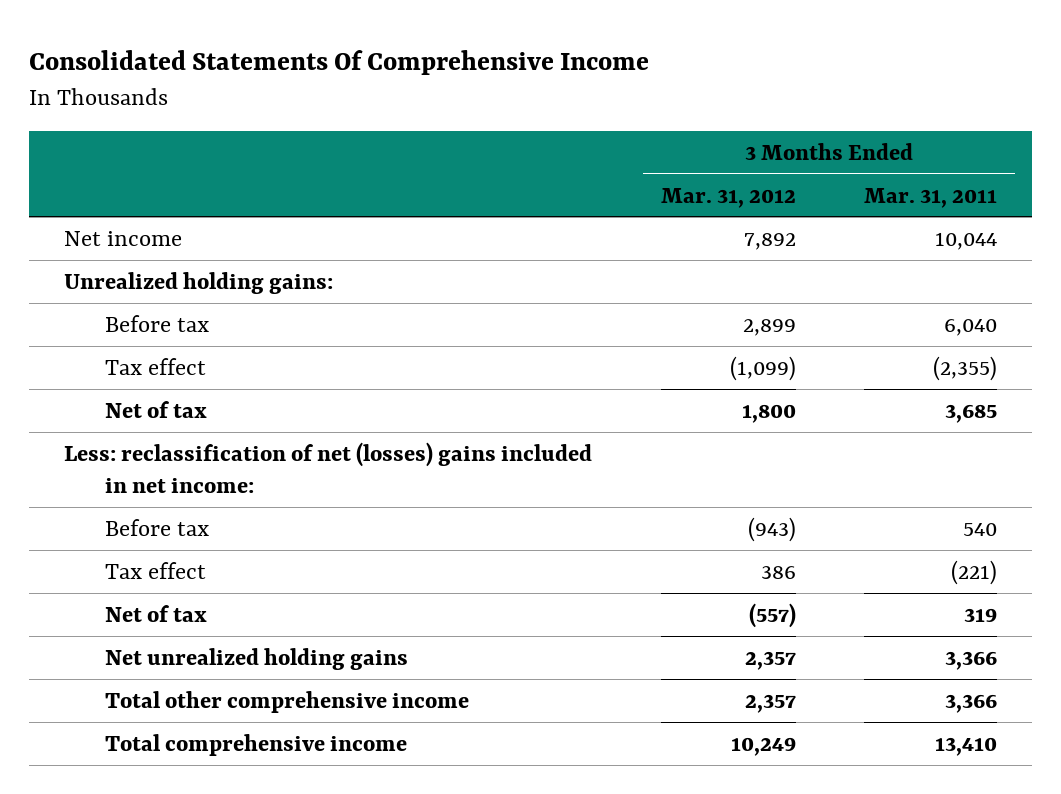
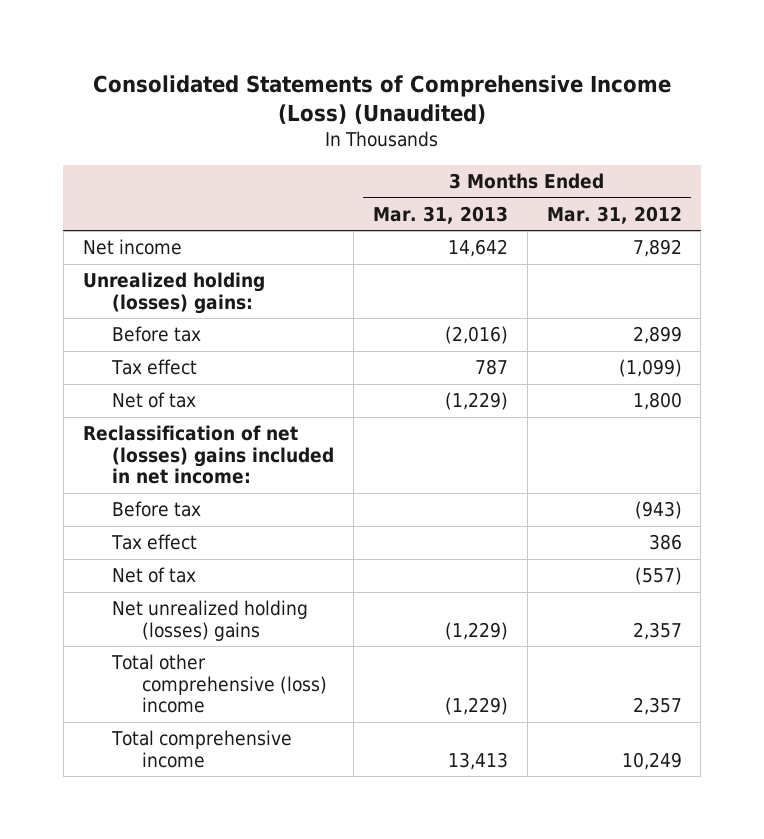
- Consolidated Statements Of Comprehensive Income
+ Consolidated Statements of Comprehensive Income (Loss) (Unaudited)
- | 3 Months Ended Mar. 31, 2012 | 3 Months Ended Mar. 31, 2011
+ | 3 Months Ended Mar. 31, 2013 | 3 Months Ended Mar. 31, 2012
- Unrealized holding gains:
+ Unrealized holding (losses) gains:
- Less: reclassification of net (losses) gains included in net income:
+ Reclassification of net (losses) gains included in net income:
- Net unrealized holding gains | 2,357 | 3,366
- Total other comprehensive income | 2,357 | 3,366
+ Net unrealized holding (losses) gains | (1,229) | 2,357
+ Total other comprehensive (loss) income | (1,229) | 2,357

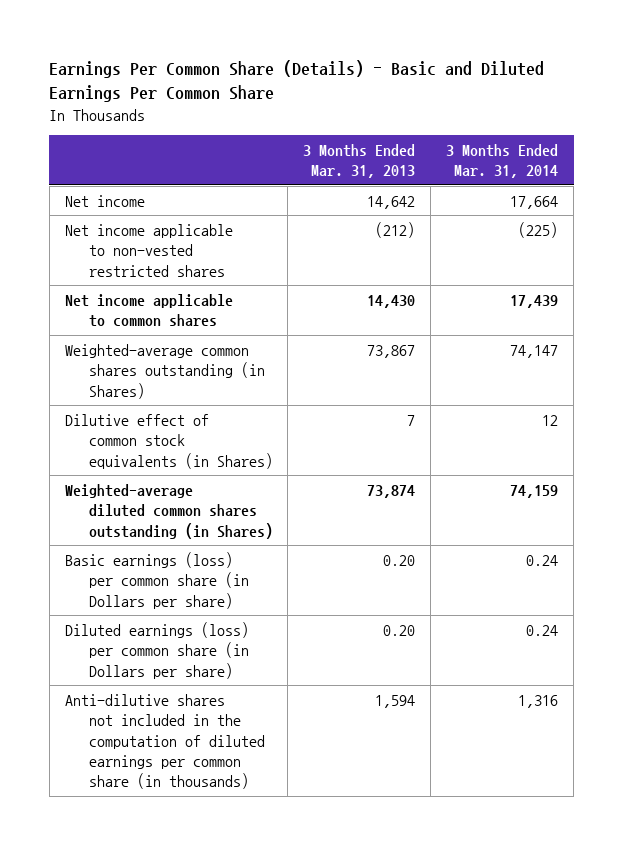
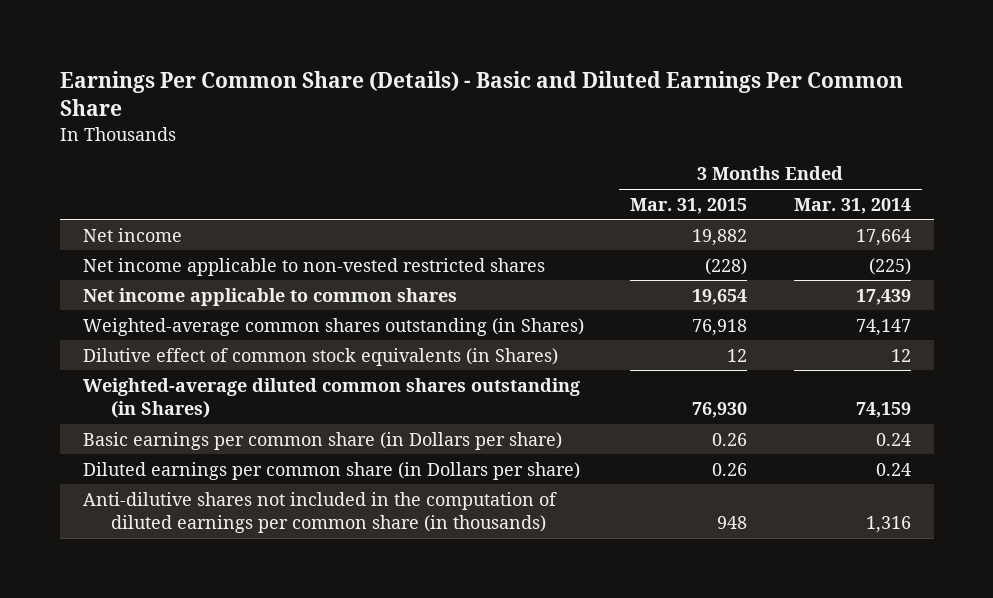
- | 3 Months Ended Mar. 31, 2013 | 3 Months Ended Mar. 31, 2014
+ | 3 Months Ended Mar. 31, 2015 | 3 Months Ended Mar. 31, 2014
- Basic earnings (loss) per common share (in Dollars per share) | 0.20 | 0.24
- Diluted earnings (loss) per common share (in Dollars per share) | 0.20 | 0.24
+ Basic earnings per common share (in Dollars per share) | 0.26 | 0.24
+ Diluted earnings per common share (in Dollars per share) | 0.26 | 0.24

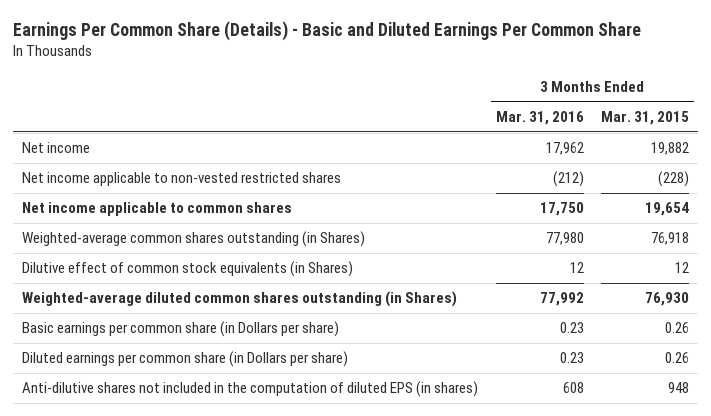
- | 3 Months Ended Mar. 31, 2015 | 3 Months Ended Mar. 31, 2014
+ | 3 Months Ended Mar. 31, 2016 | 3 Months Ended Mar. 31, 2015
- Anti-dilutive shares not included in the computation of diluted earnings per common share (in thousands) | 948 | 1,316
+ Anti-dilutive shares not included in the computation of diluted EPS (in shares) | 608 | 948

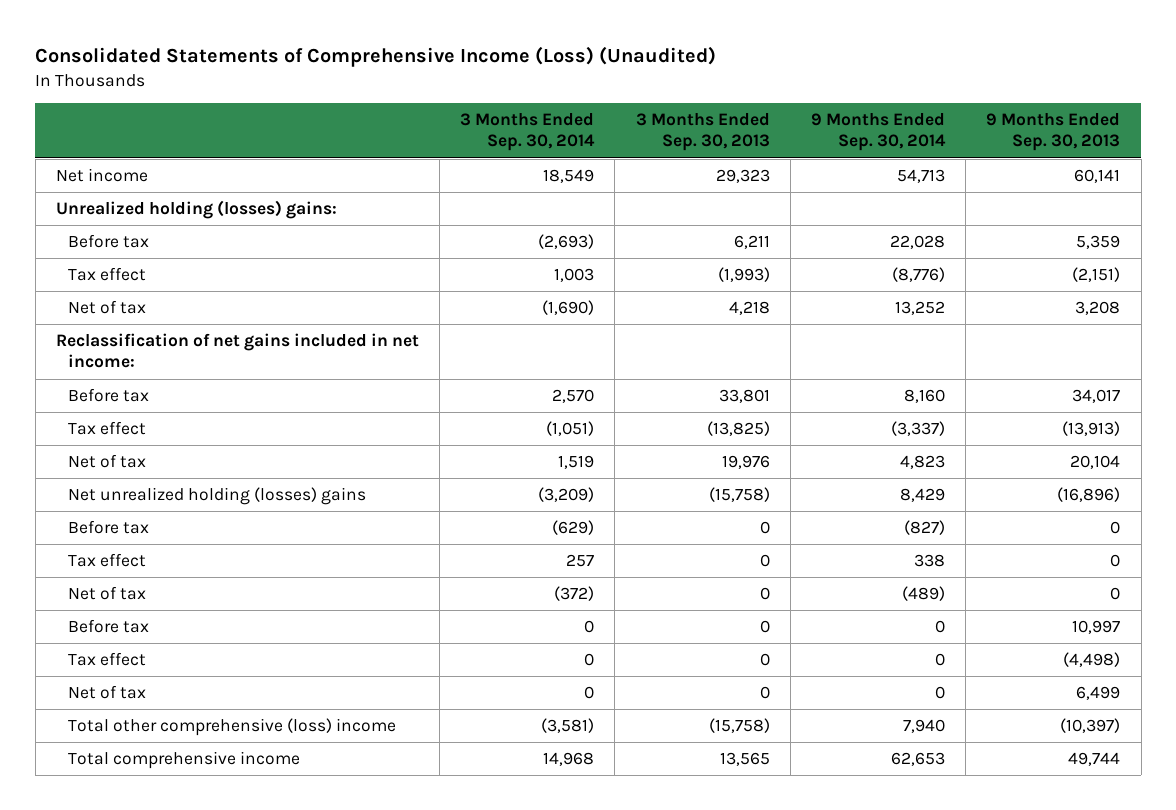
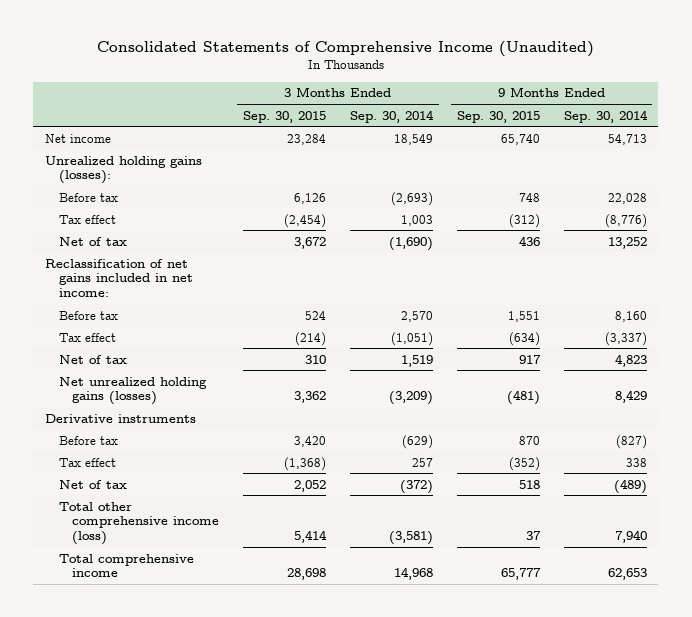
- Consolidated Statements of Comprehensive Income (Loss) (Unaudited)
+ Consolidated Statements of Comprehensive Income (Unaudited)
- | 3 Months Ended Sep. 30, 2014 | 3 Months Ended Sep. 30, 2013 | 9 Months Ended Sep. 30, 2014 | 9 Months Ended Sep. 30, 2013
+ | 3 Months Ended Sep. 30, 2015 | 3 Months Ended Sep. 30, 2014 | 9 Months Ended Sep. 30, 2015 | 9 Months Ended Sep. 30, 2014
- Unrealized holding (losses) gains:
+ Unrealized holding gains (losses):
- Net unrealized holding (losses) gains | (3,209) | (15,758) | 8,429 | (16,896)
+ Net unrealized holding gains (losses) | 3,362 | (3,209) | (481) | 8,429
+ Derivative instruments
- Before tax | 0 | 0 | 0 | 10,997
- Tax effect | 0 | 0 | 0 | (4,498)
- Net of tax | 0 | 0 | 0 | 6,499
- Total other comprehensive (loss) income | (3,581) | (15,758) | 7,940 | (10,397)
+ Total other comprehensive income (loss) | 5,414 | (3,581) | 37 | 7,940

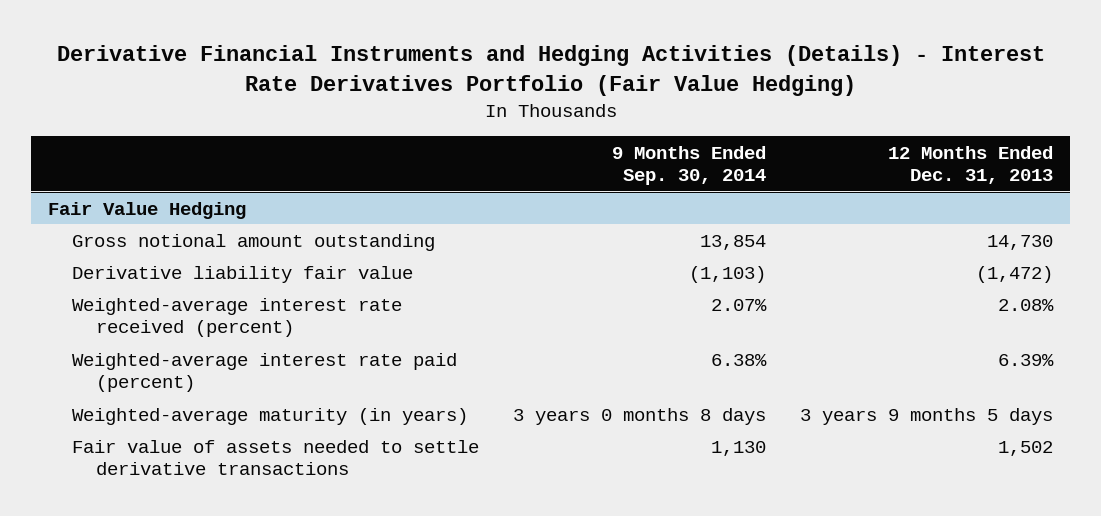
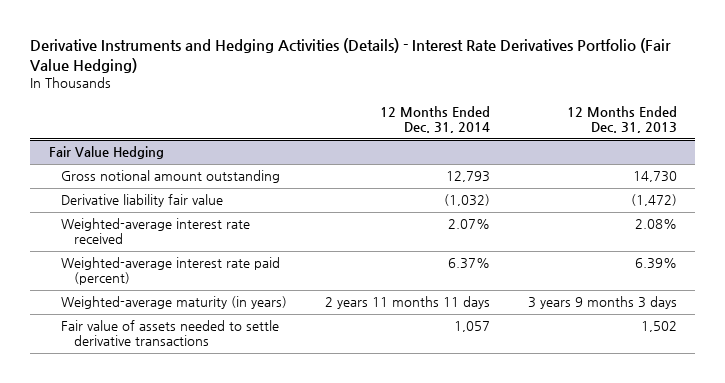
- Derivative Financial Instruments and Hedging Activities (Details) - Interest Rate Derivatives Portfolio (Fair Value Hedging)
+ Derivative Instruments and Hedging Activities (Details) - Interest Rate Derivatives Portfolio (Fair Value Hedging)
- | 9 Months Ended Sep. 30, 2014 | 12 Months Ended Dec. 31, 2013
+ | 12 Months Ended Dec. 31, 2014 | 12 Months Ended Dec. 31, 2013
@ Fair Value Hedging
- Weighted-average interest rate received (percent) | 2.07% | 2.08%
+ Weighted-average interest rate received | 2.07% | 2.08%
- Weighted-average maturity (in years) | 3 years 0 months 8 days | 3 years 9 months 5 days
+ Weighted-average maturity (in years) | 2 years 11 months 11 days | 3 years 9 months 3 days

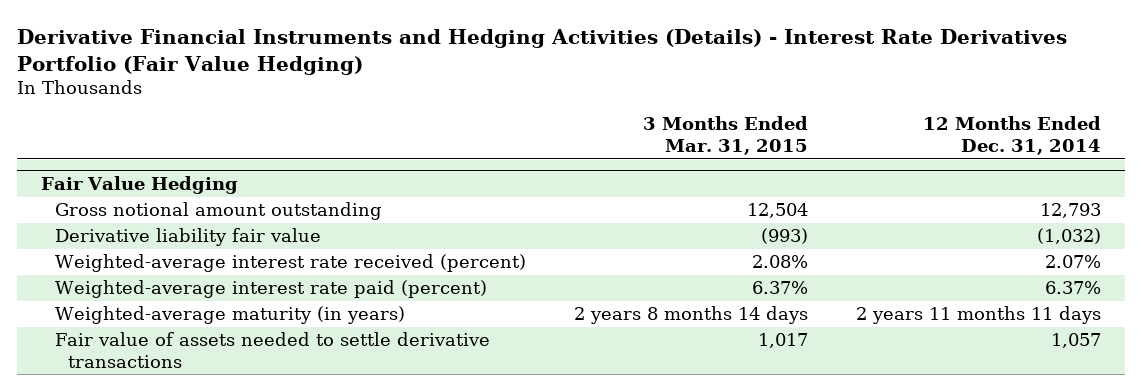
- Derivative Instruments and Hedging Activities (Details) - Interest Rate Derivatives Portfolio (Fair Value Hedging)
+ Derivative Financial Instruments and Hedging Activities (Details) - Interest Rate Derivatives Portfolio (Fair Value Hedging)
- | 12 Months Ended Dec. 31, 2014 | 12 Months Ended Dec. 31, 2013
+ | 3 Months Ended Mar. 31, 2015 | 12 Months Ended Dec. 31, 2014
@ Fair Value Hedging
- Weighted-average interest rate received | 2.07% | 2.08%
+ Weighted-average interest rate received (percent) | 2.08% | 2.07%

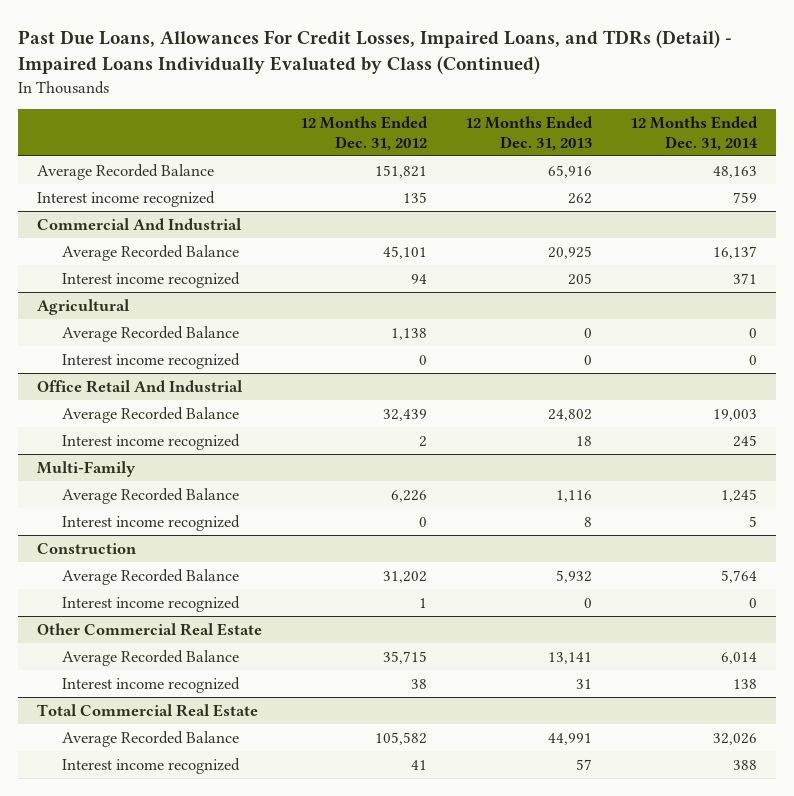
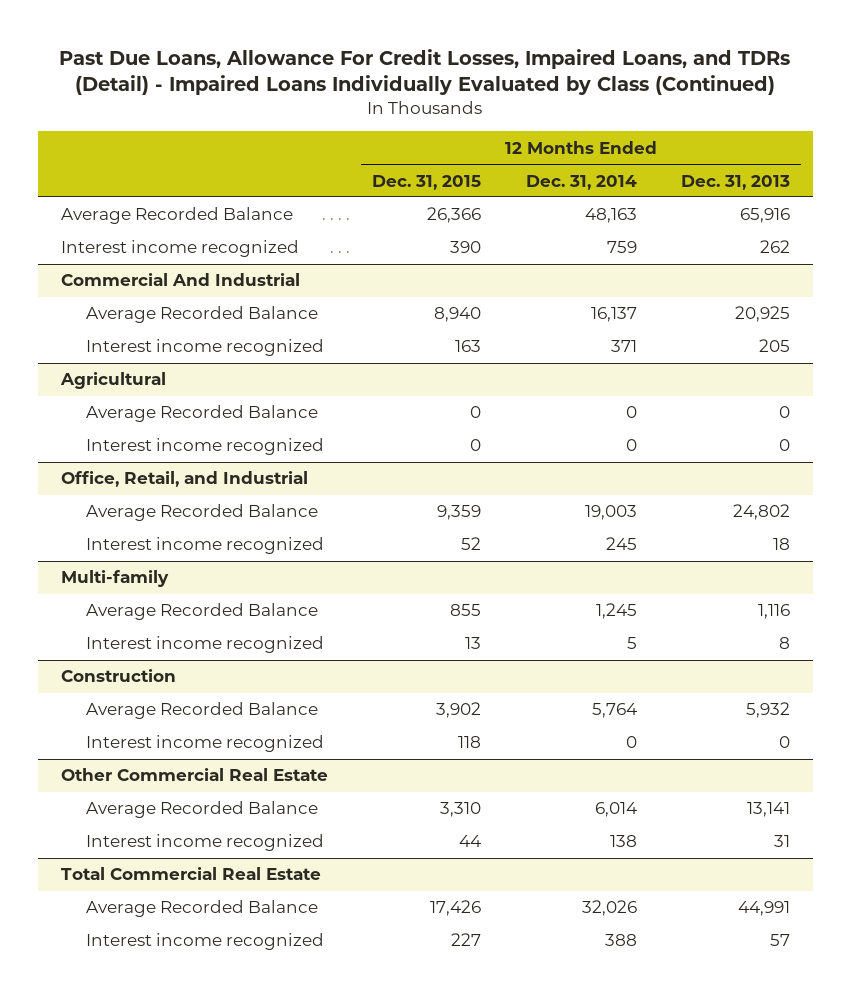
- Past Due Loans, Allowances For Credit Losses, Impaired Loans, and TDRs (Detail) - Impaired Loans Individually Evaluated by Class (Continued)
+ Past Due Loans, Allowance For Credit Losses, Impaired Loans, and TDRs (Detail) - Impaired Loans Individually Evaluated by Class (Continued)
- | 12 Months Ended Dec. 31, 2012 | 12 Months Ended Dec. 31, 2013 | 12 Months Ended Dec. 31, 2014
+ | 12 Months Ended Dec. 31, 2015 | 12 Months Ended Dec. 31, 2014 | 12 Months Ended Dec. 31, 2013
- Office Retail And Industrial
+ Office, Retail, and Industrial
- Multi-Family
+ Multi-family

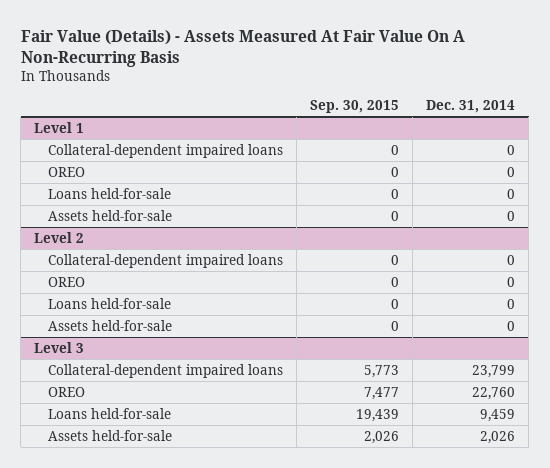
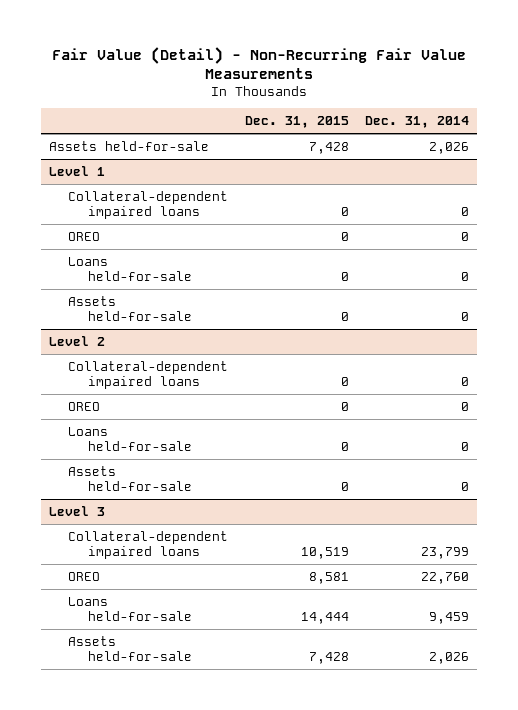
- Fair Value (Details) - Assets Measured At Fair Value On A Non-Recurring Basis
+ Fair Value (Detail) - Non-Recurring Fair Value Measurements
- | Sep. 30, 2015 | Dec. 31, 2014
+ | Dec. 31, 2015 | Dec. 31, 2014
+ Assets held-for-sale | 7,428 | 2,026

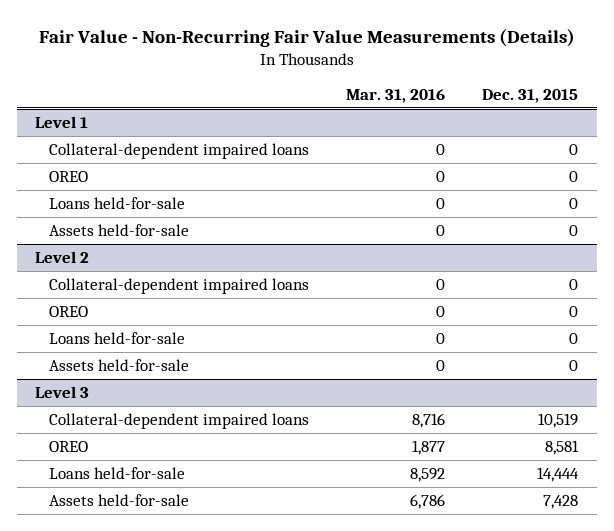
- Fair Value (Detail) - Non-Recurring Fair Value Measurements
+ Fair Value - Non-Recurring Fair Value Measurements (Details)
- | Dec. 31, 2015 | Dec. 31, 2014
+ | Mar. 31, 2016 | Dec. 31, 2015
- Assets held-for-sale | 7,428 | 2,026

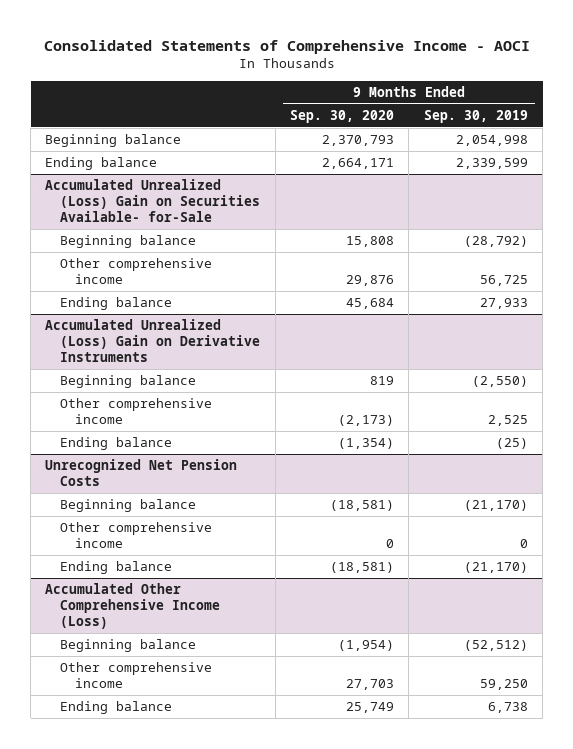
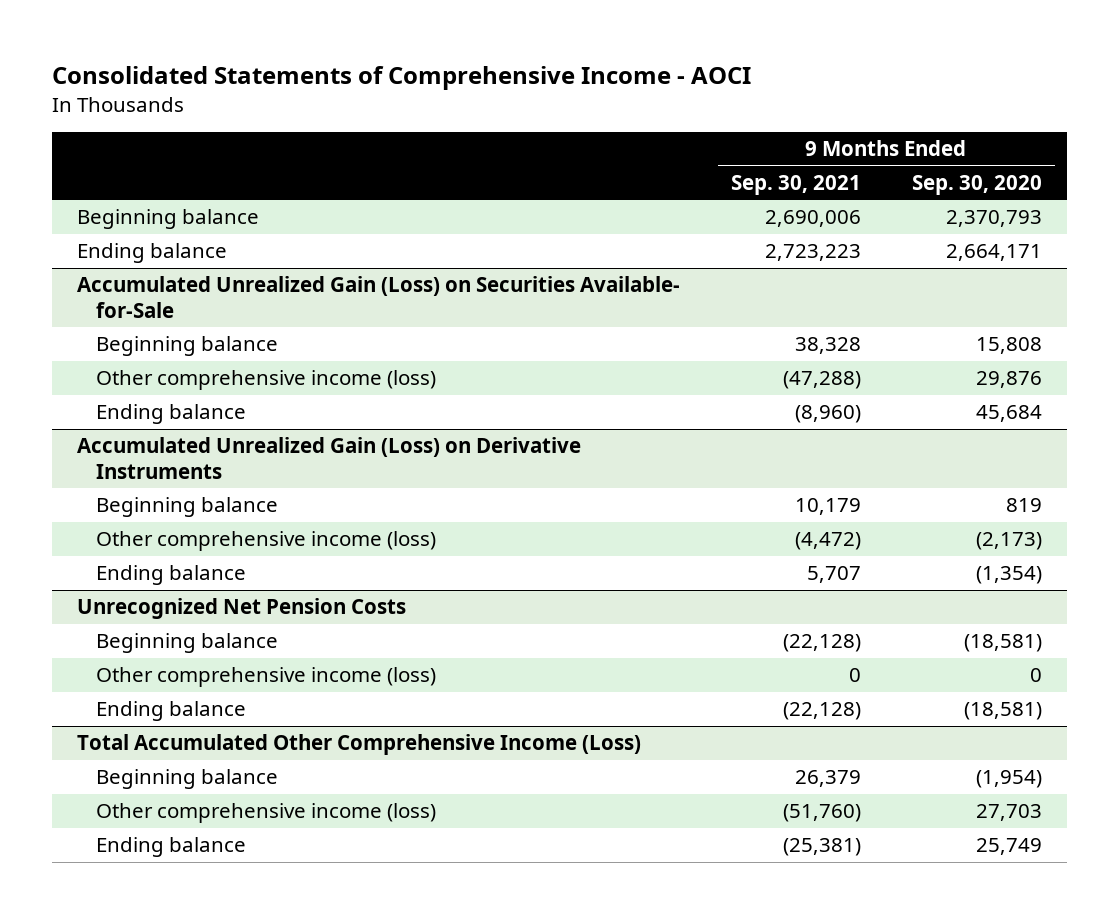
- | 9 Months Ended Sep. 30, 2020 | 9 Months Ended Sep. 30, 2019
+ | 9 Months Ended Sep. 30, 2021 | 9 Months Ended Sep. 30, 2020
- Accumulated Unrealized (Loss) Gain on Securities Available- for-Sale
+ Accumulated Unrealized Gain (Loss) on Securities Available- for-Sale
- Other comprehensive income | 29,876 | 56,725
+ Other comprehensive income (loss) | (47,288) | 29,876
- Accumulated Unrealized (Loss) Gain on Derivative Instruments
+ Accumulated Unrealized Gain (Loss) on Derivative Instruments
- Other comprehensive income | (2,173) | 2,525
+ Other comprehensive income (loss) | (4,472) | (2,173)
@ Unrecognized Net Pension Costs
- Other comprehensive income | 0 | 0
+ Other comprehensive income (loss) | 0 | 0
- Accumulated Other Comprehensive Income (Loss)
+ Total Accumulated Other Comprehensive Income (Loss)
- Other comprehensive income | 27,703 | 59,250
+ Other comprehensive income (loss) | (51,760) | 27,703

